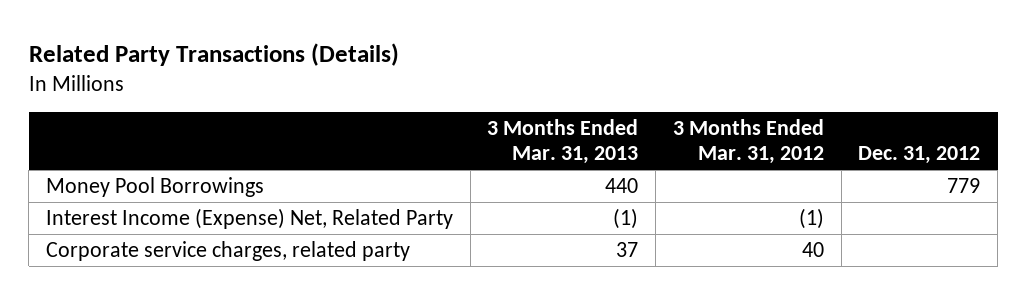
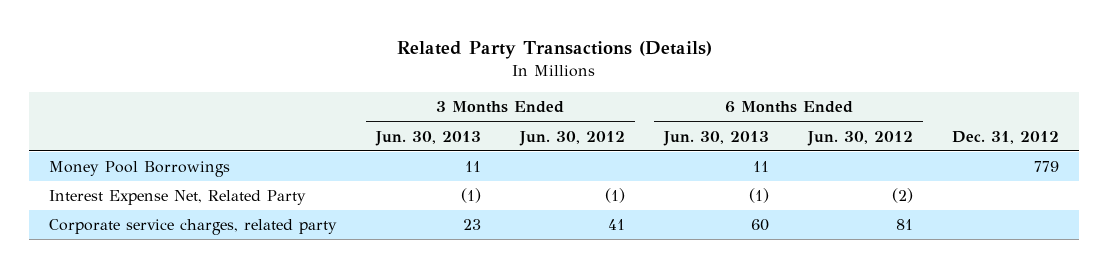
- | 3 Months Ended Mar. 31, 2013 | 3 Months Ended Mar. 31, 2012 | Dec. 31, 2012
+ | 3 Months Ended Jun. 30, 2013 | 3 Months Ended Jun. 30, 2012 | 6 Months Ended Jun. 30, 2013 | 6 Months Ended Jun. 30, 2012 | Dec. 31, 2012
- Interest Income (Expense) Net, Related Party | (1) | (1) |
+ Interest Expense Net, Related Party | (1) | (1) | (1) | (2) |

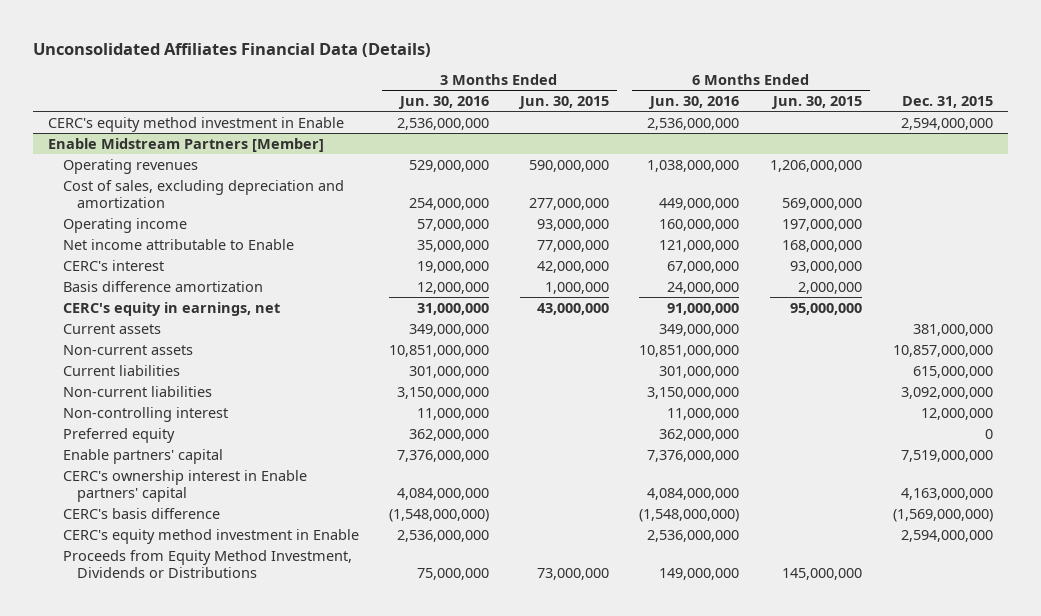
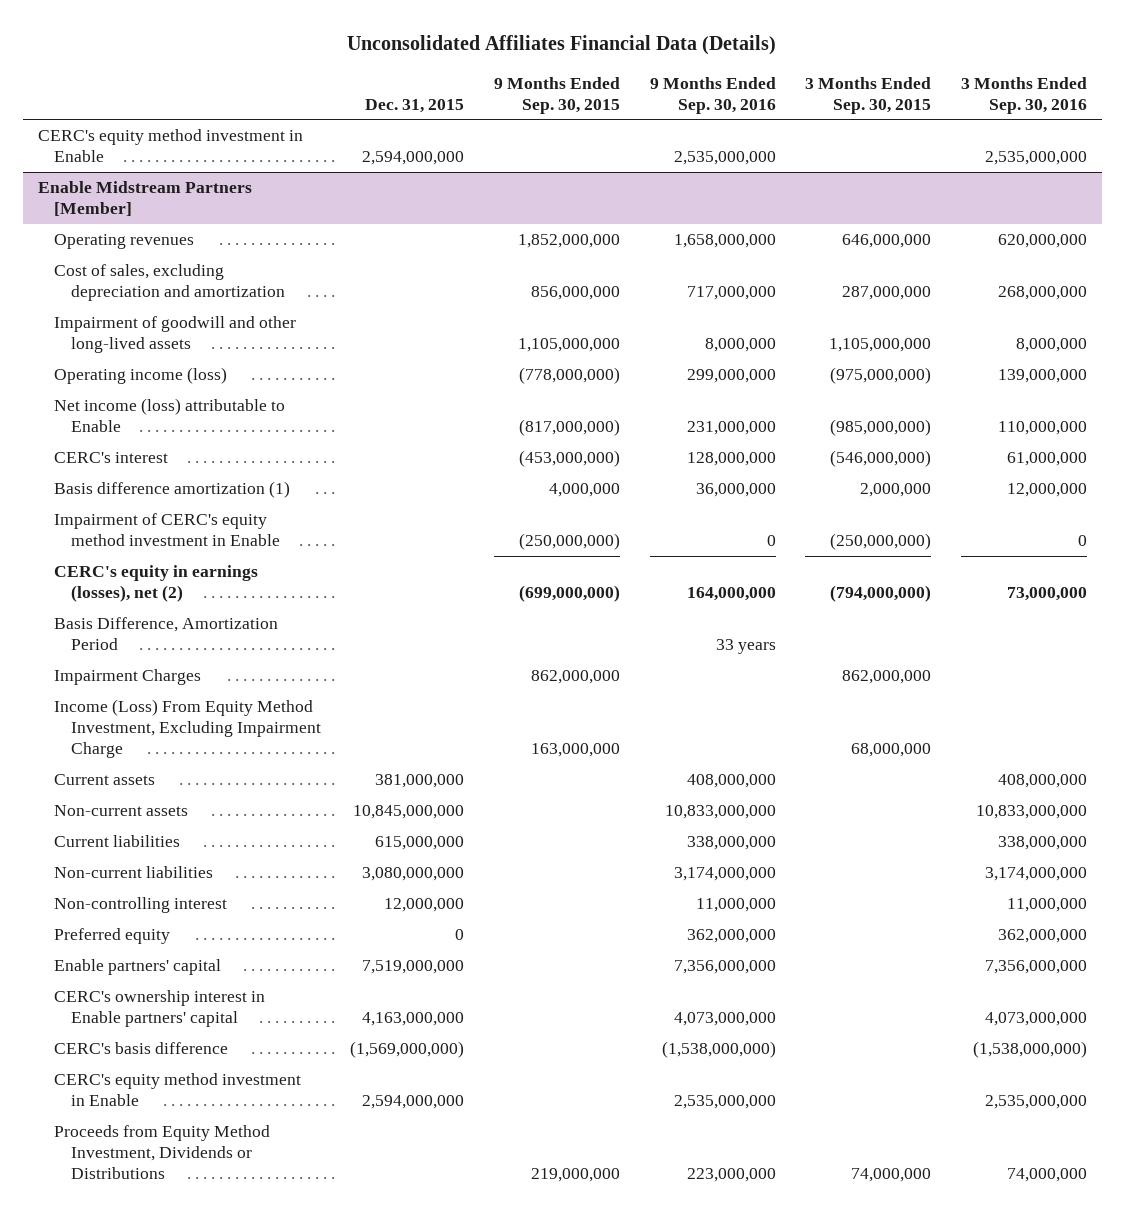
- | 3 Months Ended Jun. 30, 2016 | 3 Months Ended Jun. 30, 2015 | 6 Months Ended Jun. 30, 2016 | 6 Months Ended Jun. 30, 2015 | Dec. 31, 2015
+ | Dec. 31, 2015 | 9 Months Ended Sep. 30, 2015 | 9 Months Ended Sep. 30, 2016 | 3 Months Ended Sep. 30, 2015 | 3 Months Ended Sep. 30, 2016
@ Enable Midstream Partners [Member]
- Operating income | 57,000,000 | 93,000,000 | 160,000,000 | 197,000,000 |
- Net income attributable to Enable | 35,000,000 | 77,000,000 | 121,000,000 | 168,000,000 |
+ Impairment of goodwill and other long-lived assets | | 1,105,000,000 | 8,000,000 | 1,105,000,000 | 8,000,000
+ Operating income (loss) | | (778,000,000) | 299,000,000 | (975,000,000) | 139,000,000
+ Net income (loss) attributable to Enable | | (817,000,000) | 231,000,000 | (985,000,000) | 110,000,000
- Basis difference amortization | 12,000,000 | 1,000,000 | 24,000,000 | 2,000,000 |
- CERC's equity in earnings, net | 31,000,000 | 43,000,000 | 91,000,000 | 95,000,000 |
+ Basis difference amortization (1) | | 4,000,000 | 36,000,000 | 2,000,000 | 12,000,000
+ Impairment of CERC's equity method investment in Enable | | (250,000,000) | 0 | (250,000,000) | 0
+ CERC's equity in earnings (losses), net (2) | | (699,000,000) | 164,000,000 | (794,000,000) | 73,000,000
+ Basis Difference, Amortization Period | | | 33 years | |
+ Impairment Charges | | 862,000,000 | | 862,000,000 |
+ Income (Loss) From Equity Method Investment, Excluding Impairment Charge | | 163,000,000 | | 68,000,000 |
- Non-current assets | 10,851,000,000 | | 10,851,000,000 | | 10,857,000,000
+ Non-current assets | 10,845,000,000 | | 10,833,000,000 | | 10,833,000,000
- Non-current liabilities | 3,150,000,000 | | 3,150,000,000 | | 3,092,000,000
+ Non-current liabilities | 3,080,000,000 | | 3,174,000,000 | | 3,174,000,000

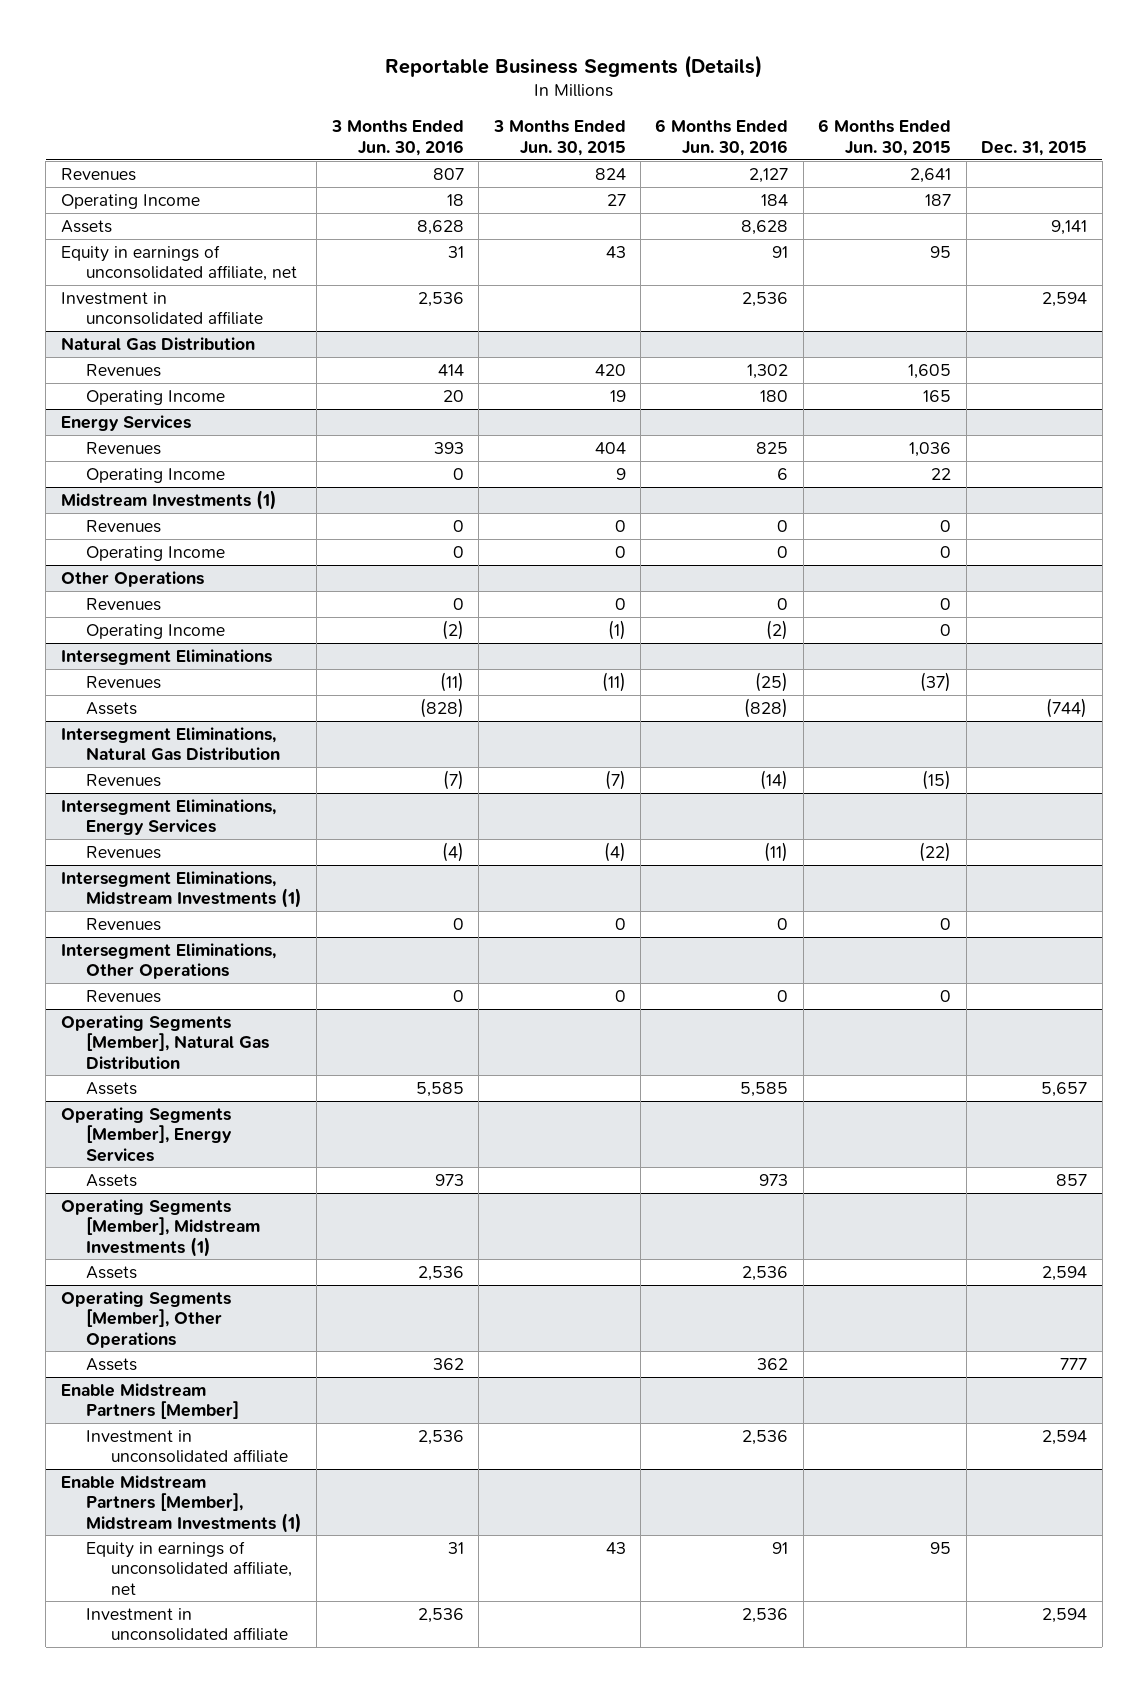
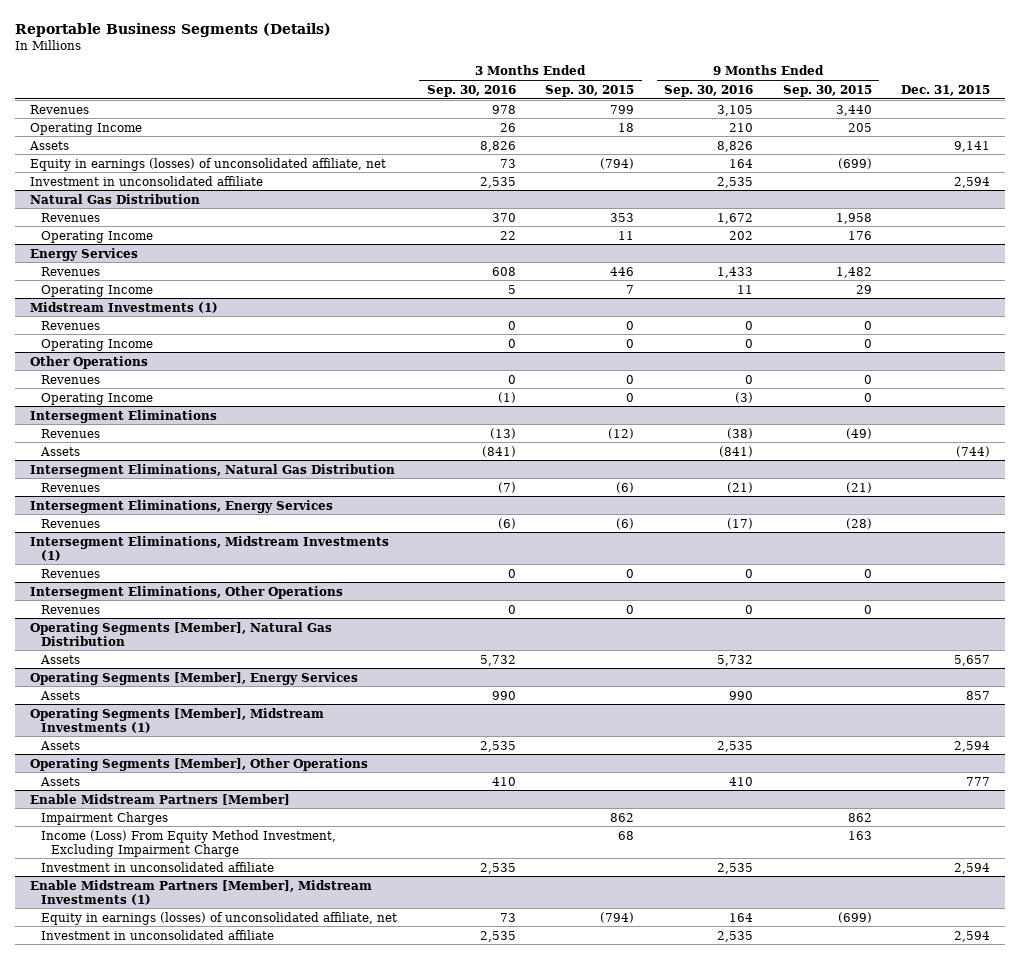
- | 3 Months Ended Jun. 30, 2016 | 3 Months Ended Jun. 30, 2015 | 6 Months Ended Jun. 30, 2016 | 6 Months Ended Jun. 30, 2015 | Dec. 31, 2015
+ | 3 Months Ended Sep. 30, 2016 | 3 Months Ended Sep. 30, 2015 | 9 Months Ended Sep. 30, 2016 | 9 Months Ended Sep. 30, 2015 | Dec. 31, 2015
- Equity in earnings of unconsolidated affiliate, net | 31 | 43 | 91 | 95 |
+ Equity in earnings (losses) of unconsolidated affiliate, net | 73 | (794) | 164 | (699) |
@ Enable Midstream Partners [Member]
+ Impairment Charges | | 862 | | 862 |
+ Income (Loss) From Equity Method Investment, Excluding Impairment Charge | | 68 | | 163 |
@ Enable Midstream Partners [Member], Midstream Investments (1)
- Equity in earnings of unconsolidated affiliate, net | 31 | 43 | 91 | 95 |
+ Equity in earnings (losses) of unconsolidated affiliate, net | 73 | (794) | 164 | (699) |

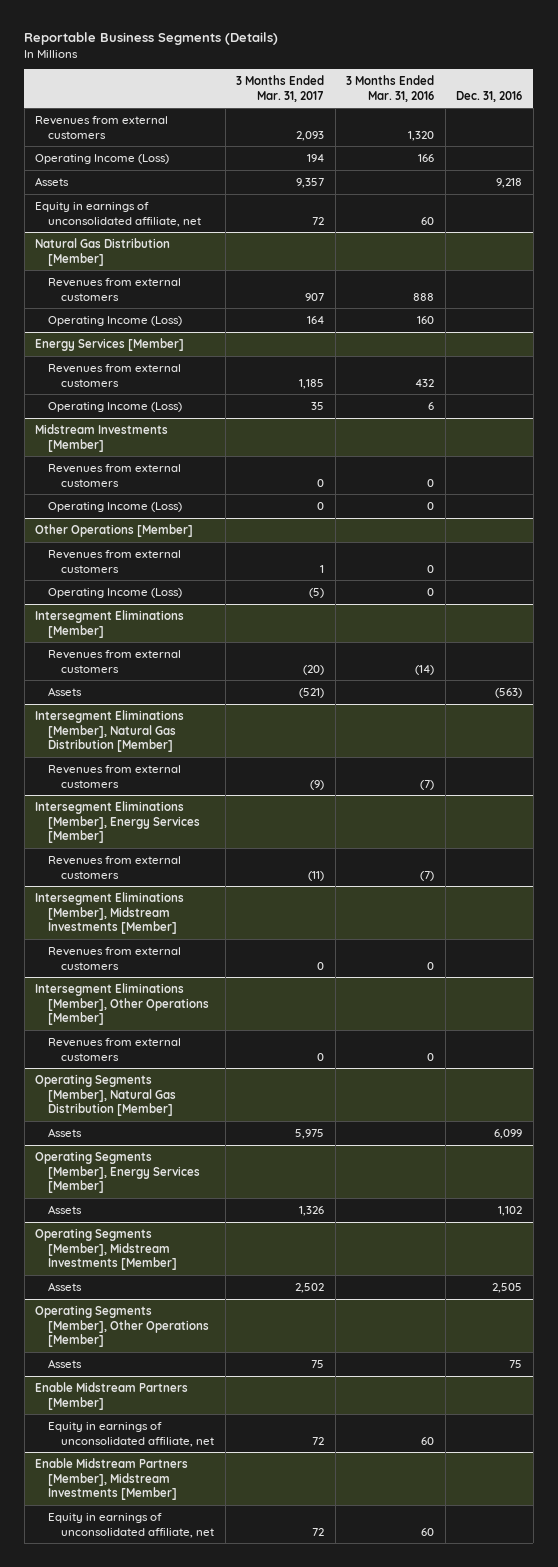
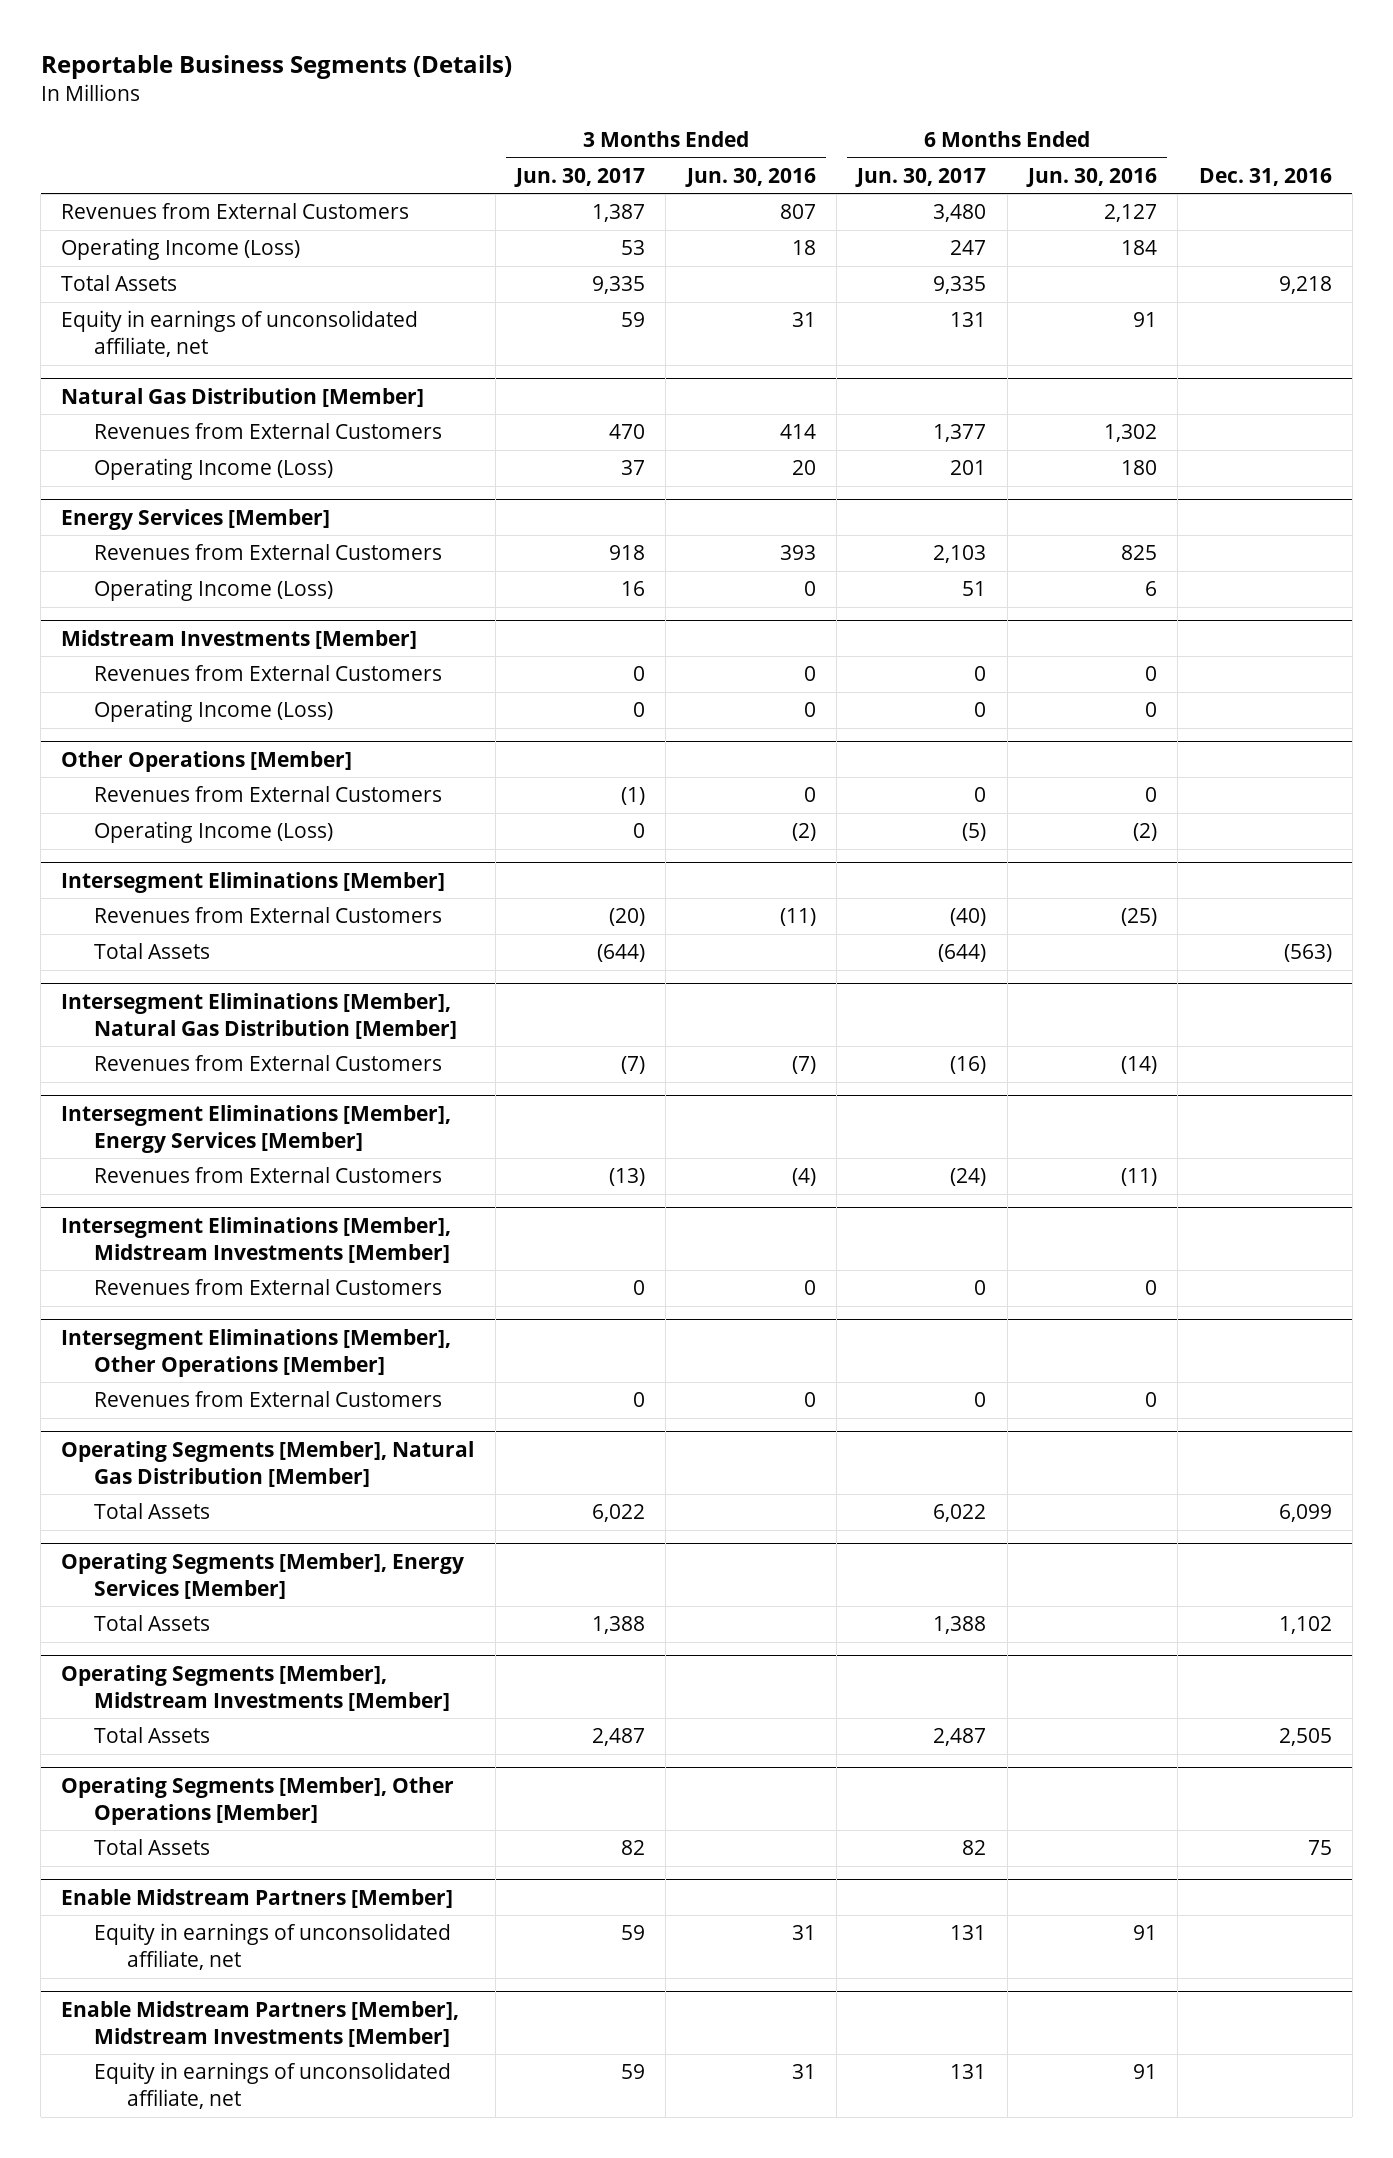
- | 3 Months Ended Mar. 31, 2017 | 3 Months Ended Mar. 31, 2016 | Dec. 31, 2016
+ | 3 Months Ended Jun. 30, 2017 | 3 Months Ended Jun. 30, 2016 | 6 Months Ended Jun. 30, 2017 | 6 Months Ended Jun. 30, 2016 | Dec. 31, 2016
- Revenues from external customers | 2,093 | 1,320 |
+ Revenues from External Customers | 1,387 | 807 | 3,480 | 2,127 |
- Assets | 9,357 | | 9,218
+ Total Assets | 9,335 | | 9,335 | | 9,218
@ Natural Gas Distribution [Member]
- Revenues from external customers | 907 | 888 |
+ Revenues from External Customers | 470 | 414 | 1,377 | 1,302 |
@ Energy Services [Member]
- Revenues from external customers | 1,185 | 432 |
+ Revenues from External Customers | 918 | 393 | 2,103 | 825 |
@ Midstream Investments [Member]
- Revenues from external customers | 0 | 0 |
+ Revenues from External Customers | 0 | 0 | 0 | 0 |
@ Other Operations [Member]
- Revenues from external customers | 1 | 0 |
+ Revenues from External Customers | (1) | 0 | 0 | 0 |
@ Intersegment Eliminations [Member]
- Revenues from external customers | (20) | (14) |
- Assets | (521) | | (563)
+ Revenues from External Customers | (20) | (11) | (40) | (25) |
+ Total Assets | (644) | | (644) | | (563)
@ Intersegment Eliminations [Member], Natural Gas Distribution [Member]
- Revenues from external customers | (9) | (7) |
+ Revenues from External Customers | (7) | (7) | (16) | (14) |
@ Intersegment Eliminations [Member], Energy Services [Member]
- Revenues from external customers | (11) | (7) |
+ Revenues from External Customers | (13) | (4) | (24) | (11) |
@ Intersegment Eliminations [Member], Midstream Investments [Member]
- Revenues from external customers | 0 | 0 |
+ Revenues from External Customers | 0 | 0 | 0 | 0 |
@ Intersegment Eliminations [Member], Other Operations [Member]
- Revenues from external customers | 0 | 0 |
+ Revenues from External Customers | 0 | 0 | 0 | 0 |
@ Operating Segments [Member], Natural Gas Distribution [Member]
- Assets | 5,975 | | 6,099
+ Total Assets | 6,022 | | 6,022 | | 6,099
@ Operating Segments [Member], Energy Services [Member]
- Assets | 1,326 | | 1,102
+ Total Assets | 1,388 | | 1,388 | | 1,102
@ Operating Segments [Member], Midstream Investments [Member]
- Assets | 2,502 | | 2,505
+ Total Assets | 2,487 | | 2,487 | | 2,505
@ Operating Segments [Member], Other Operations [Member]
- Assets | 75 | | 75
+ Total Assets | 82 | | 82 | | 75

